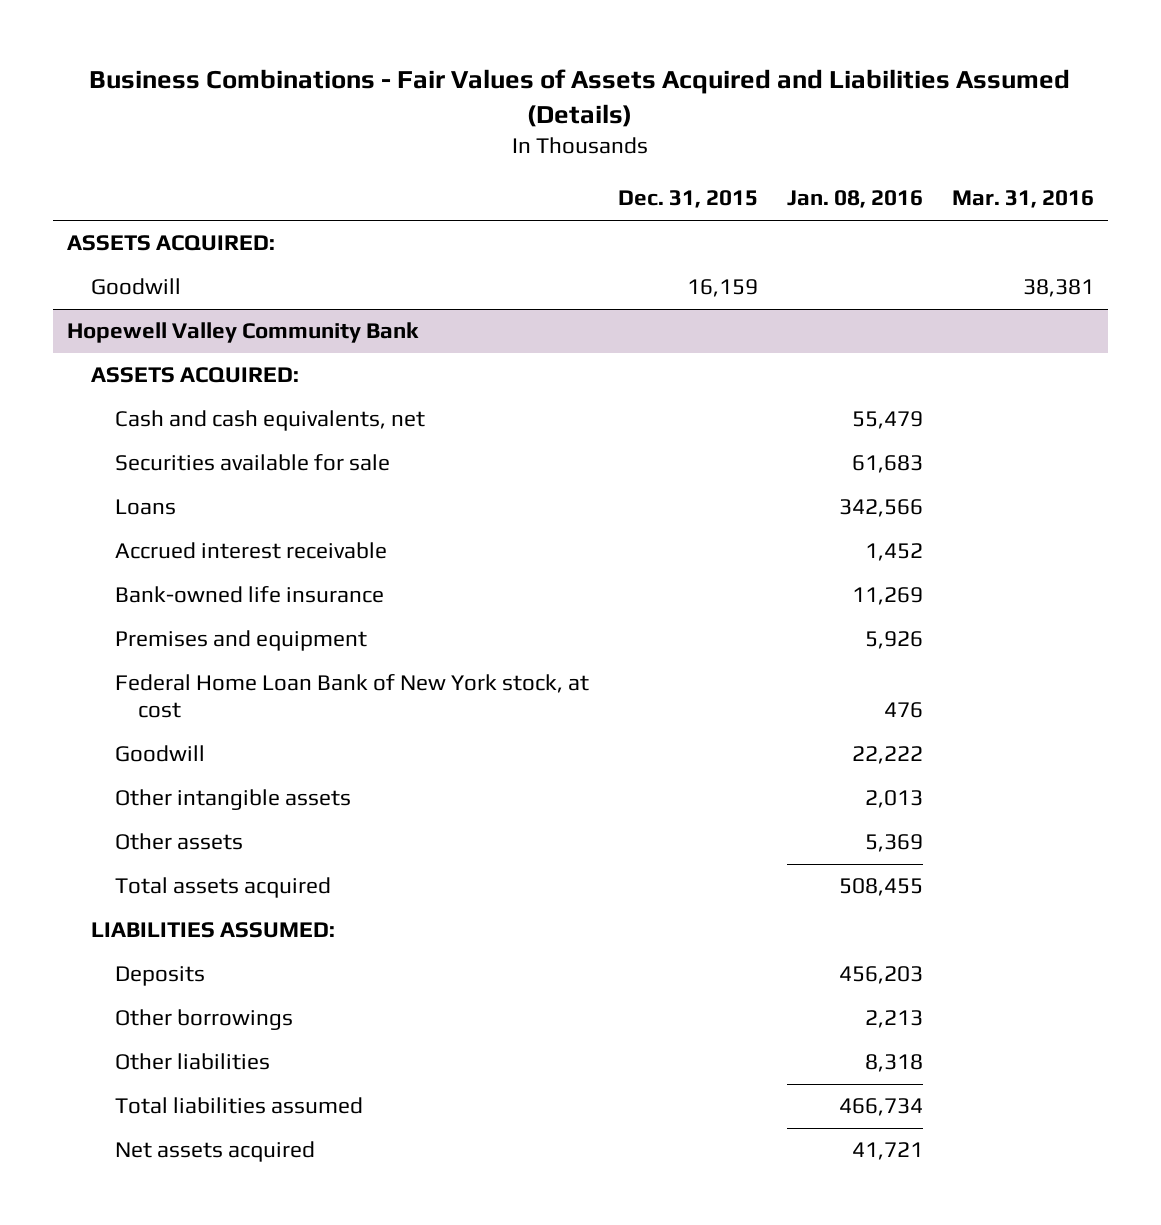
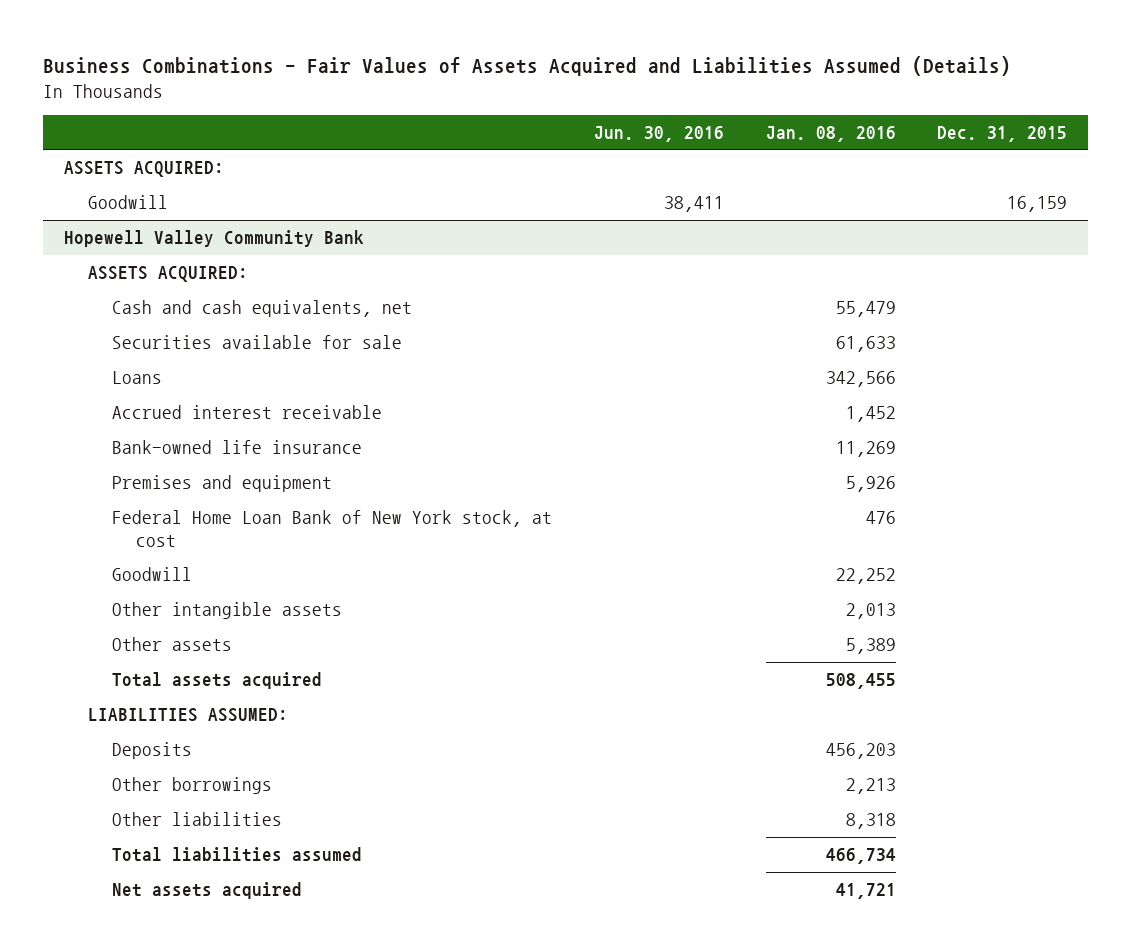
- | Dec. 31, 2015 | Jan. 08, 2016 | Mar. 31, 2016
+ | Jun. 30, 2016 | Jan. 08, 2016 | Dec. 31, 2015
@ Hopewell Valley Community Bank
- Securities available for sale | | 61,683 |
+ Securities available for sale | | 61,633 |
- Goodwill | | 22,222 |
+ Goodwill | | 22,252 |
- Other assets | | 5,369 |
+ Other assets | | 5,389 |

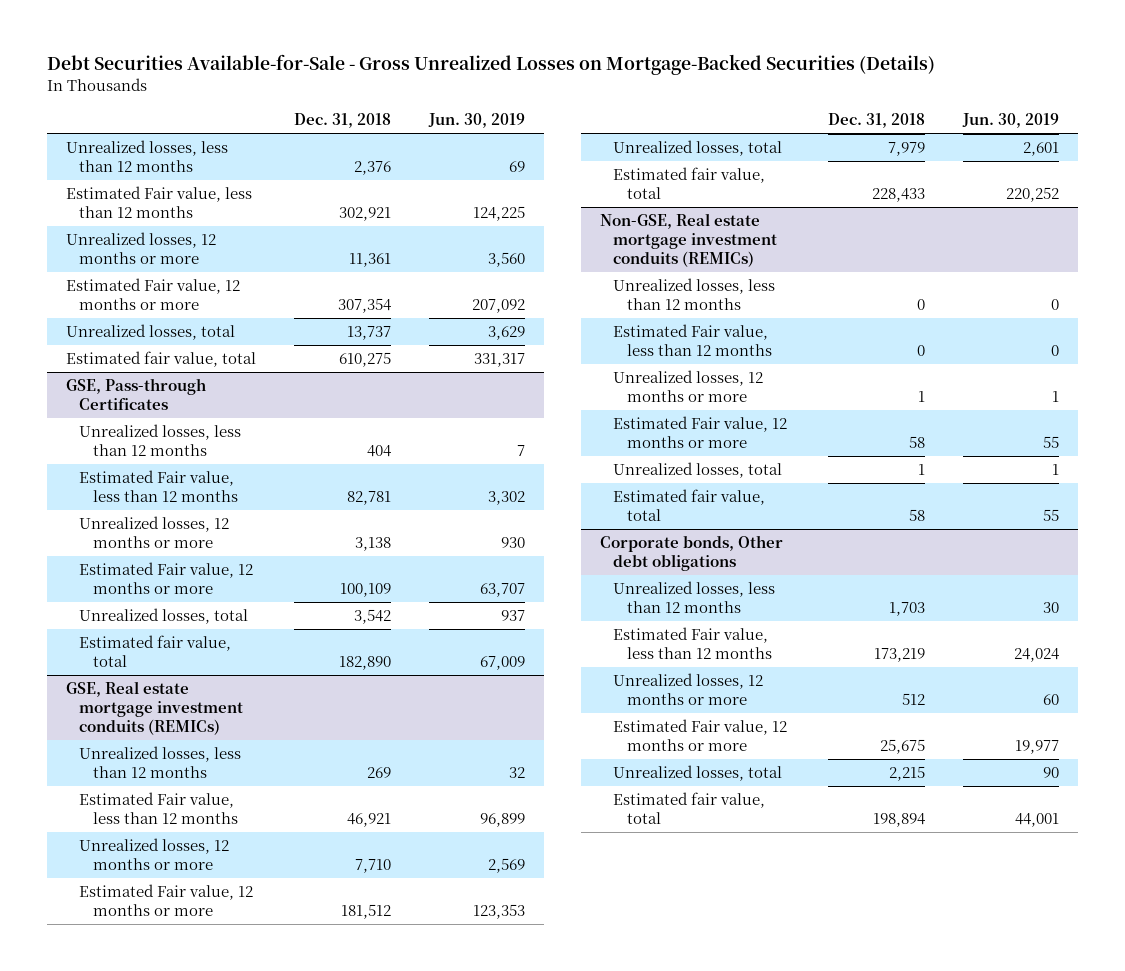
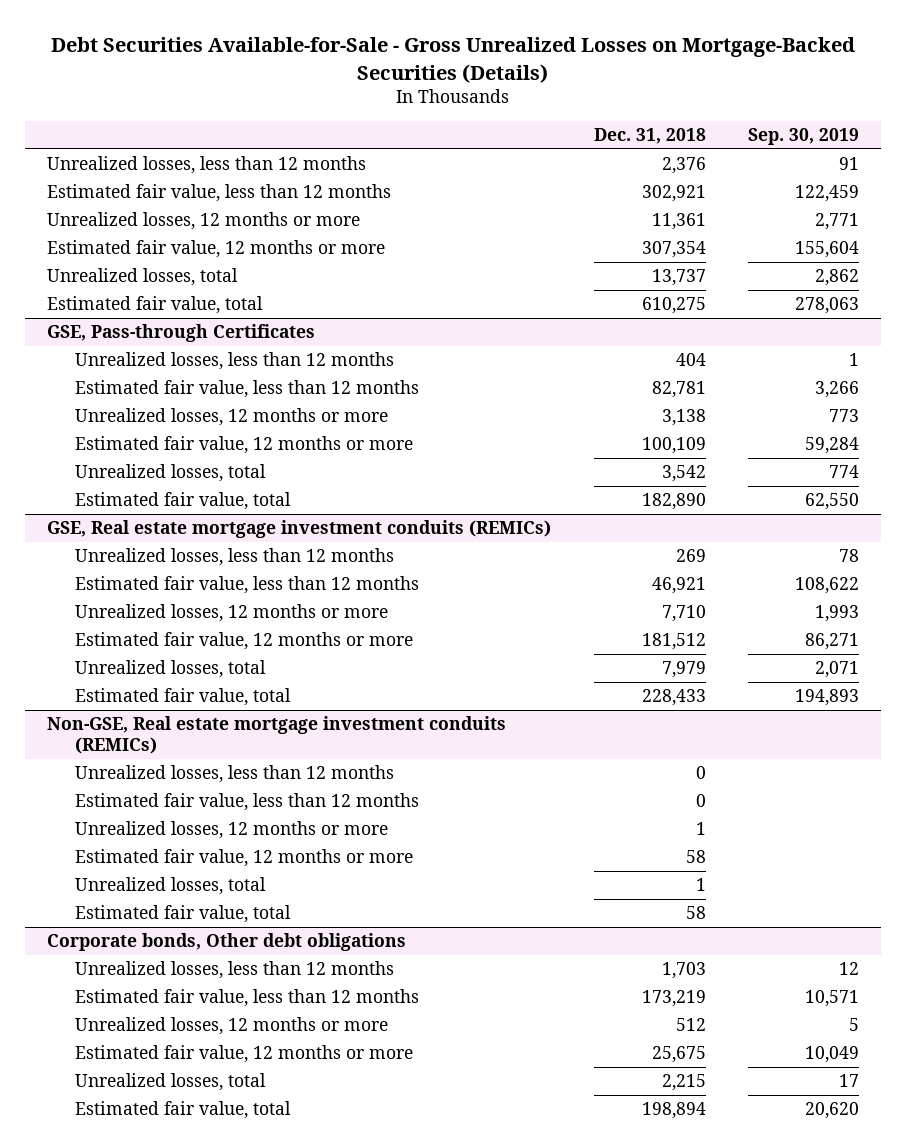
- | Dec. 31, 2018 | Jun. 30, 2019
+ | Dec. 31, 2018 | Sep. 30, 2019
- Estimated Fair value, less than 12 months | 302,921 | 124,225
+ Estimated fair value, less than 12 months | 302,921 | 122,459
- Estimated Fair value, 12 months or more | 307,354 | 207,092
+ Estimated fair value, 12 months or more | 307,354 | 155,604
@ GSE, Pass-through Certificates
- Estimated Fair value, less than 12 months | 82,781 | 3,302
+ Estimated fair value, less than 12 months | 82,781 | 3,266
- Estimated Fair value, 12 months or more | 100,109 | 63,707
+ Estimated fair value, 12 months or more | 100,109 | 59,284
@ GSE, Real estate mortgage investment conduits (REMICs)
- Estimated Fair value, less than 12 months | 46,921 | 96,899
+ Estimated fair value, less than 12 months | 46,921 | 108,622
- Estimated Fair value, 12 months or more | 181,512 | 123,353
+ Estimated fair value, 12 months or more | 181,512 | 86,271
@ Non-GSE, Real estate mortgage investment conduits (REMICs)
- Estimated Fair value, less than 12 months | 0 | 0
+ Estimated fair value, less than 12 months | 0 |
- Estimated Fair value, 12 months or more | 58 | 55
+ Estimated fair value, 12 months or more | 58 |
@ Corporate bonds, Other debt obligations
- Estimated Fair value, less than 12 months | 173,219 | 24,024
+ Estimated fair value, less than 12 months | 173,219 | 10,571
- Estimated Fair value, 12 months or more | 25,675 | 19,977
+ Estimated fair value, 12 months or more | 25,675 | 10,049

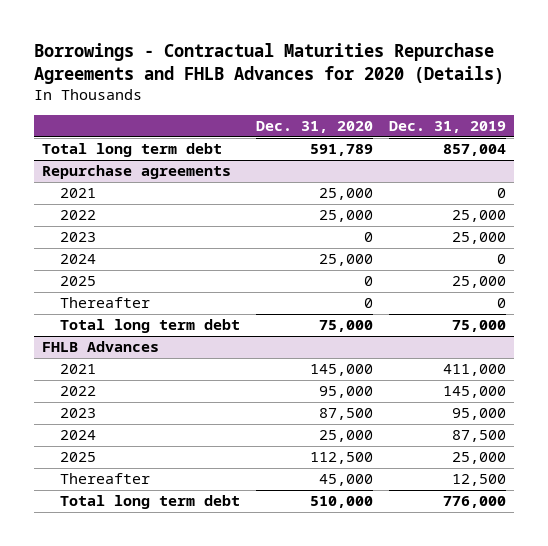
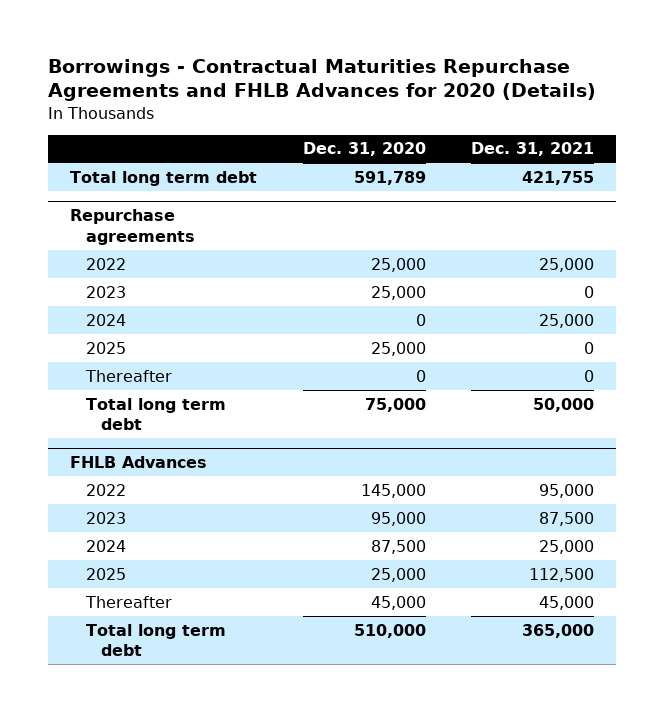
- | Dec. 31, 2020 | Dec. 31, 2019
+ | Dec. 31, 2020 | Dec. 31, 2021
@ Repurchase agreements
- 2021 | 25,000 | 0
- 2023 | 0 | 25,000
- 2024 | 25,000 | 0
- 2025 | 0 | 25,000
+ 2023 | 25,000 | 0
+ 2024 | 0 | 25,000
+ 2025 | 25,000 | 0
@ FHLB Advances
- 2021 | 145,000 | 411,000
- 2022 | 95,000 | 145,000
- 2023 | 87,500 | 95,000
- 2024 | 25,000 | 87,500
- 2025 | 112,500 | 25,000
+ 2022 | 145,000 | 95,000
+ 2023 | 95,000 | 87,500
+ 2024 | 87,500 | 25,000
+ 2025 | 25,000 | 112,500

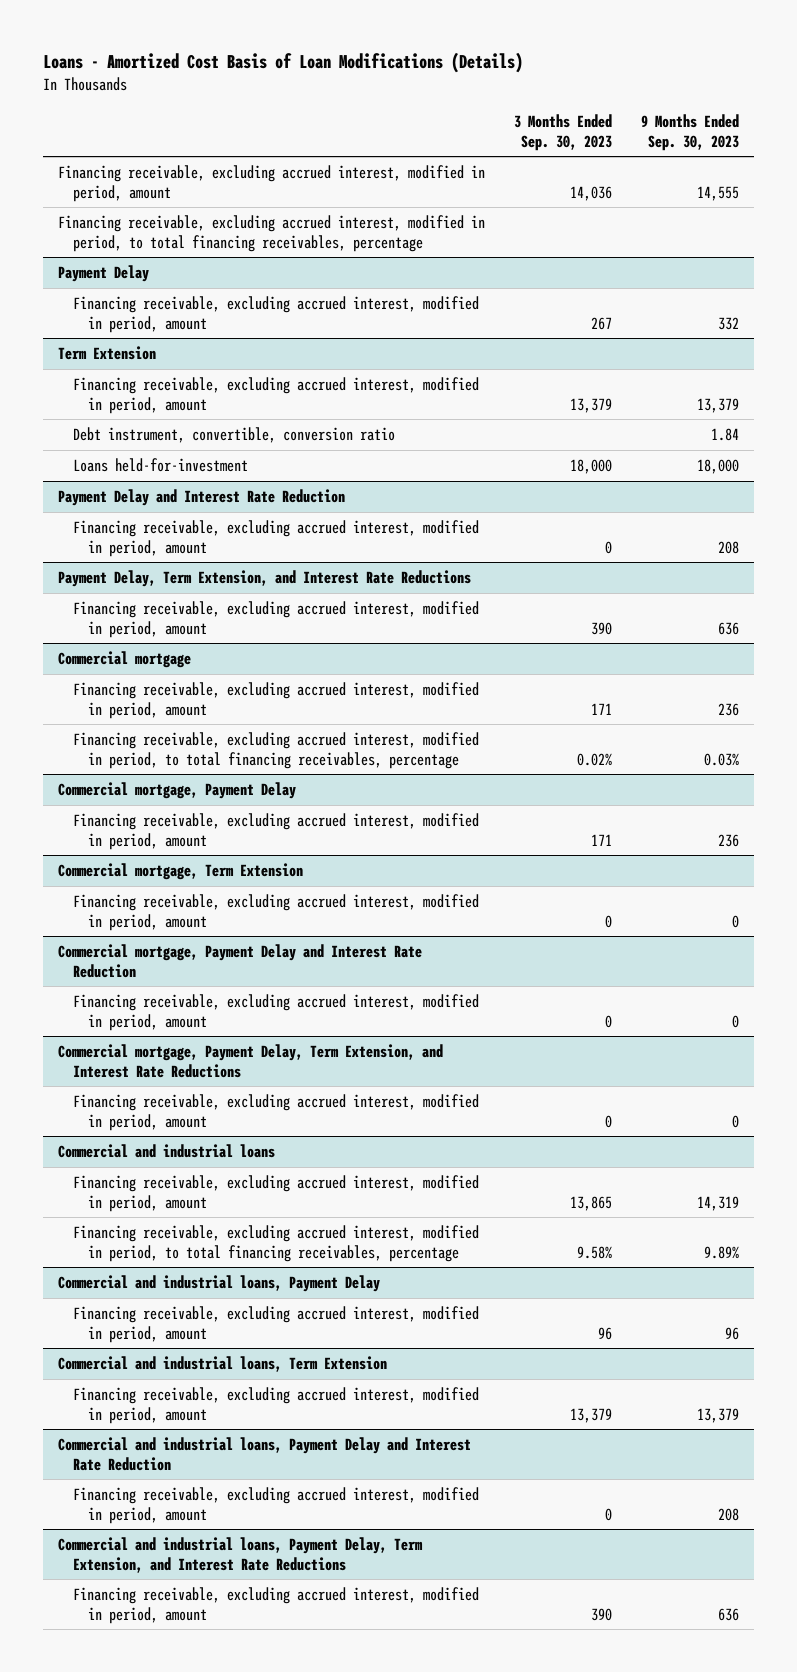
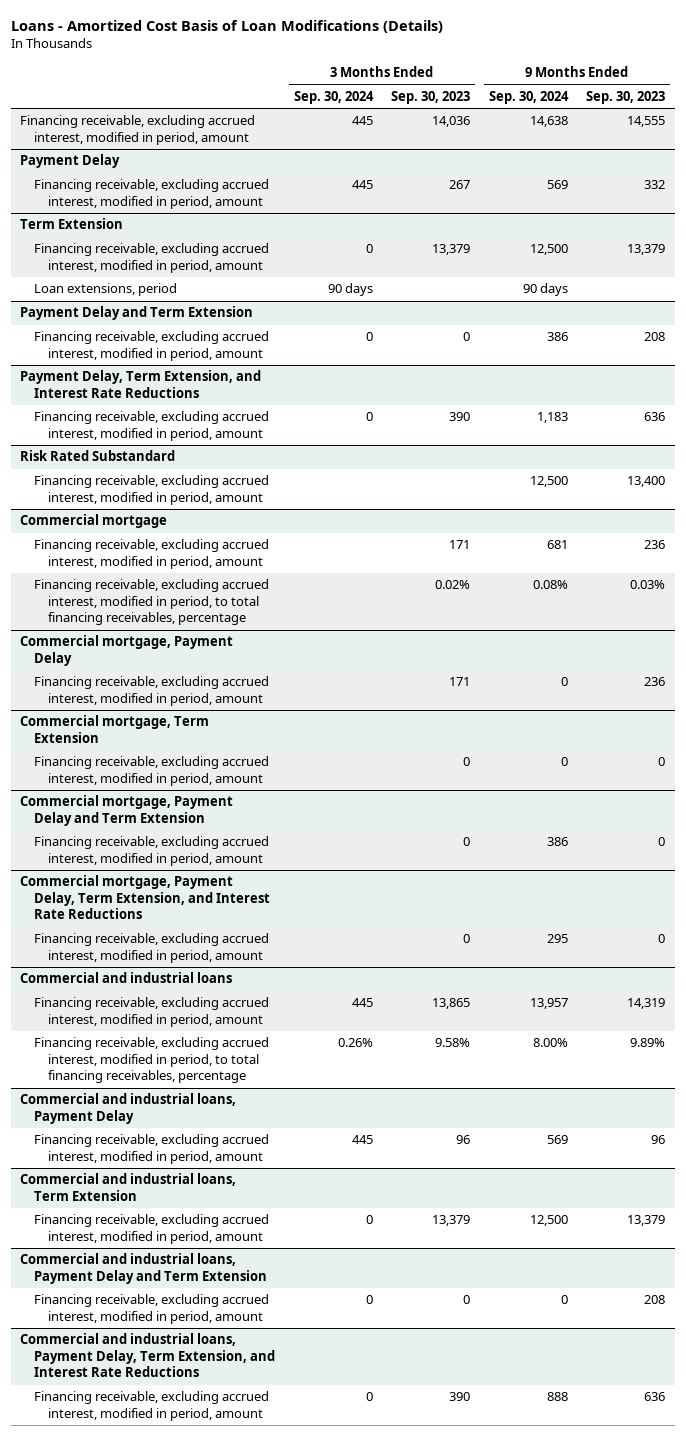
- | 3 Months Ended Sep. 30, 2023 | 9 Months Ended Sep. 30, 2023
+ | 3 Months Ended Sep. 30, 2024 | 3 Months Ended Sep. 30, 2023 | 9 Months Ended Sep. 30, 2024 | 9 Months Ended Sep. 30, 2023
- Financing receivable, excluding accrued interest, modified in period, to total financing receivables, percentage
@ Term Extension
- Debt instrument, convertible, conversion ratio | | 1.84
- Loans held-for-investment | 18,000 | 18,000
- Payment Delay and Interest Rate Reduction
@ Term Extension
+ Loan extensions, period | 90 days | | 90 days |
+ Payment Delay and Term Extension
+ Risk Rated Substandard
+ Financing receivable, excluding accrued interest, modified in period, amount | | | 12,500 | 13,400
- Commercial mortgage, Payment Delay and Interest Rate Reduction
+ Commercial mortgage, Payment Delay and Term Extension
- Commercial and industrial loans, Payment Delay and Interest Rate Reduction
+ Commercial and industrial loans, Payment Delay and Term Extension

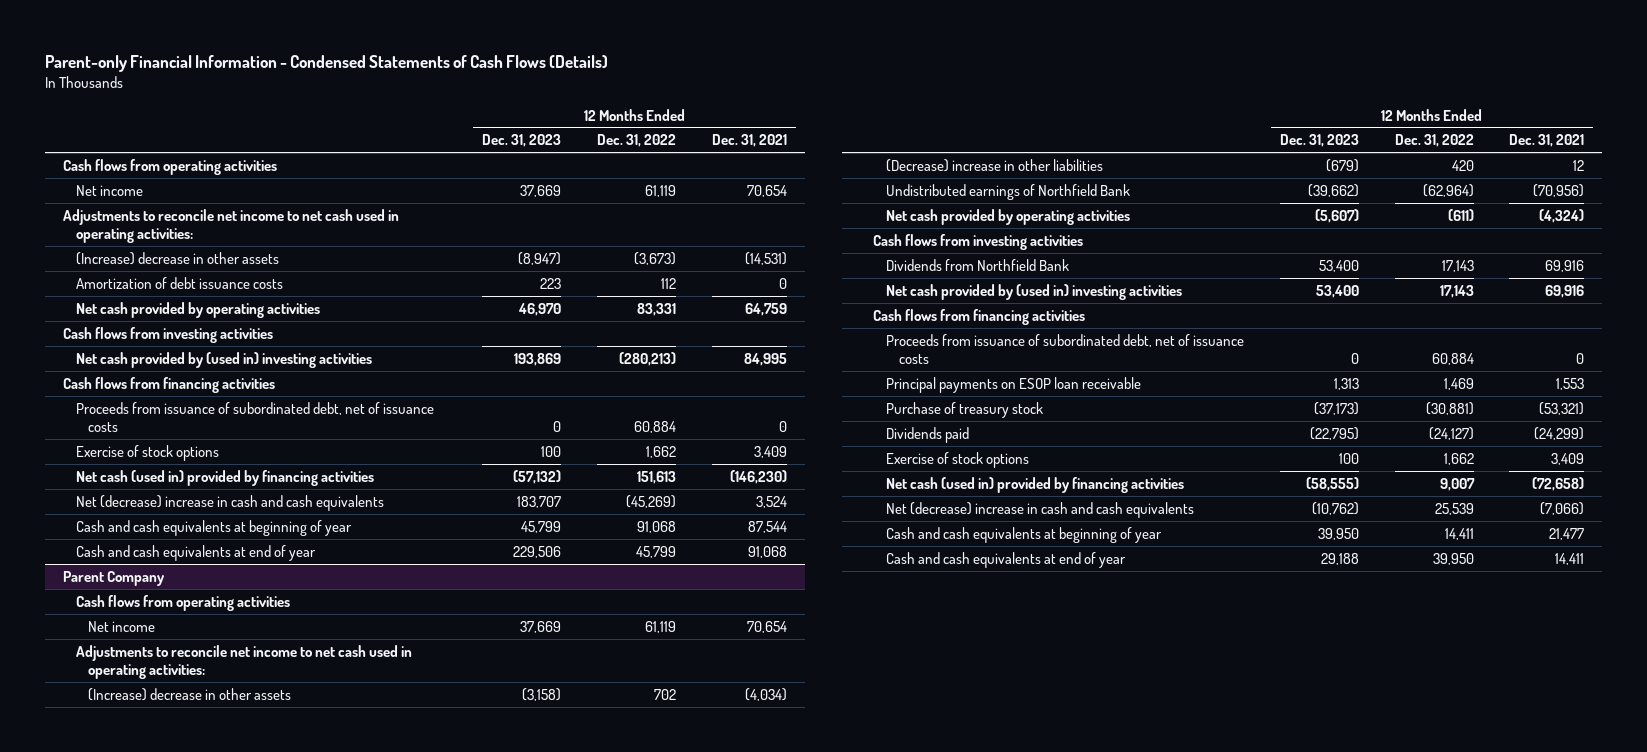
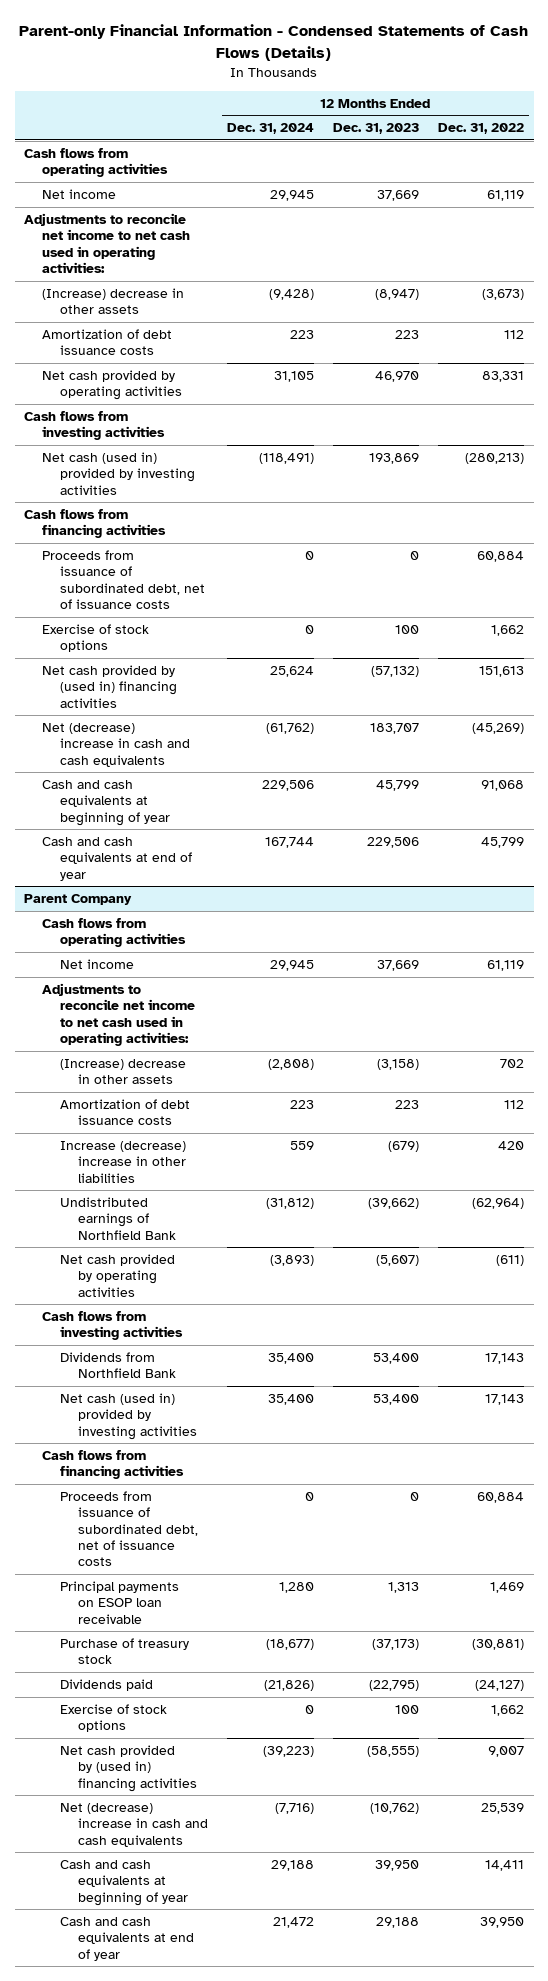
- | 12 Months Ended Dec. 31, 2023 | 12 Months Ended Dec. 31, 2022 | 12 Months Ended Dec. 31, 2021
+ | 12 Months Ended Dec. 31, 2024 | 12 Months Ended Dec. 31, 2023 | 12 Months Ended Dec. 31, 2022
- Net cash provided by (used in) investing activities | 193,869 | (280,213) | 84,995
+ Net cash (used in) provided by investing activities | (118,491) | 193,869 | (280,213)
- Net cash (used in) provided by financing activities | (57,132) | 151,613 | (146,230)
+ Net cash provided by (used in) financing activities | 25,624 | (57,132) | 151,613
@ Parent Company
- (Decrease) increase in other liabilities | (679) | 420 | 12
+ Amortization of debt issuance costs | 223 | 223 | 112
+ Increase (decrease) increase in other liabilities | 559 | (679) | 420
- Net cash provided by (used in) investing activities | 53,400 | 17,143 | 69,916
+ Net cash (used in) provided by investing activities | 35,400 | 53,400 | 17,143
- Net cash (used in) provided by financing activities | (58,555) | 9,007 | (72,658)
+ Net cash provided by (used in) financing activities | (39,223) | (58,555) | 9,007

